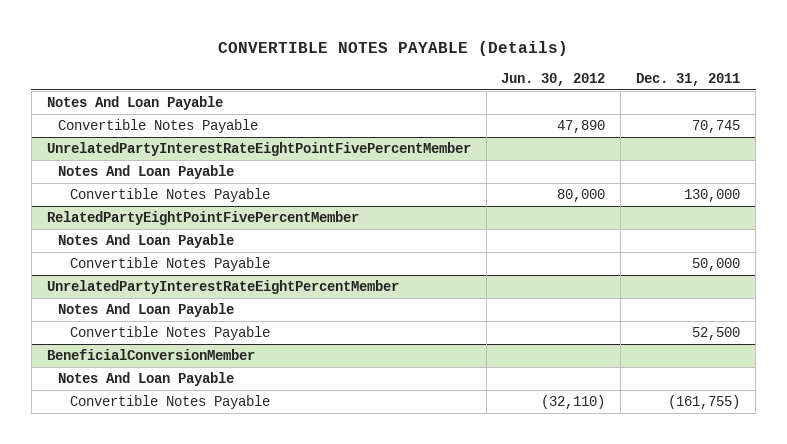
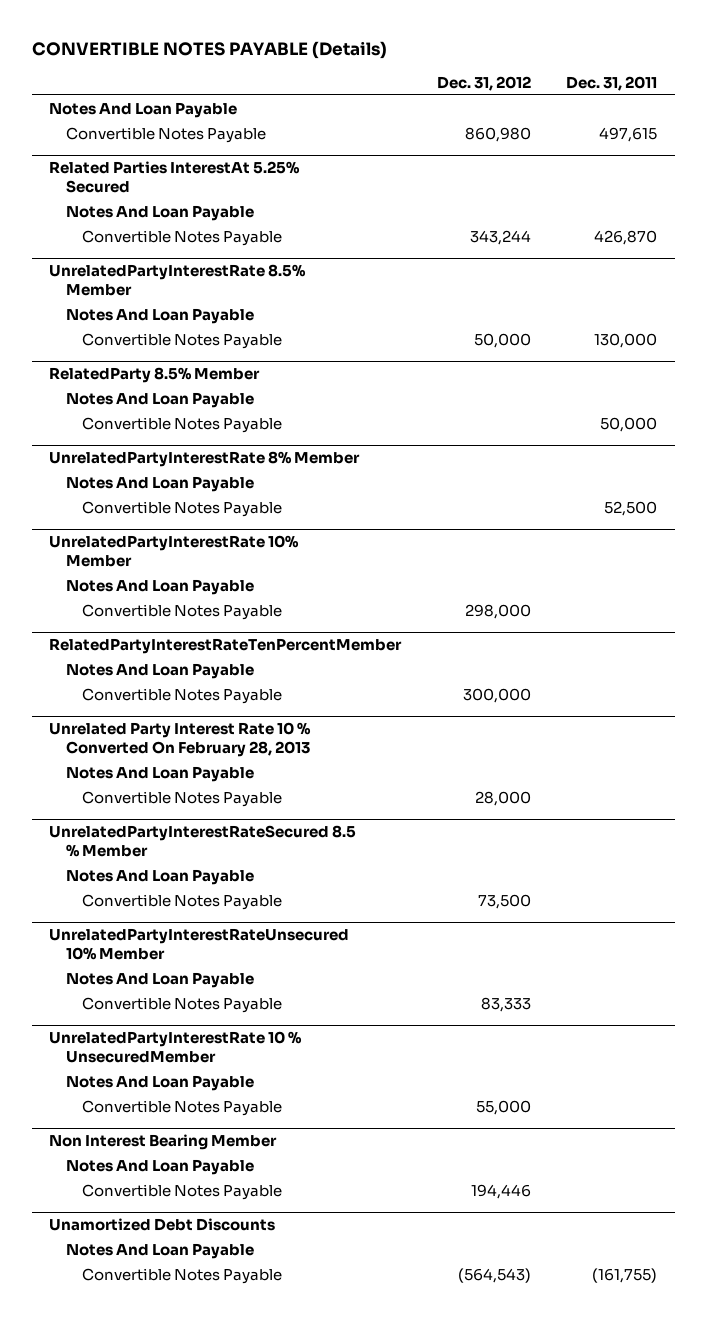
- | Jun. 30, 2012 | Dec. 31, 2011
+ | Dec. 31, 2012 | Dec. 31, 2011
- Convertible Notes Payable | 47,890 | 70,745
- UnrelatedPartyInterestRateEightPointFivePercentMember
+ Convertible Notes Payable | 860,980 | 497,615
+ Related Parties InterestAt 5.25% Secured
+ Notes And Loan Payable
+ Convertible Notes Payable | 343,244 | 426,870
+ UnrelatedPartyInterestRate 8.5% Member
- RelatedPartyEightPointFivePercentMember
+ RelatedParty 8.5% Member
- UnrelatedPartyInterestRateEightPercentMember
+ UnrelatedPartyInterestRate 8% Member
- BeneficialConversionMember
+ UnrelatedPartyInterestRate 10% Member
+ Notes And Loan Payable
+ Convertible Notes Payable | 298,000 |
+ RelatedPartyInterestRateTenPercentMember
+ Notes And Loan Payable
+ Convertible Notes Payable | 300,000 |
+ Unrelated Party Interest Rate 10 % Converted On February 28, 2013
+ Notes And Loan Payable
+ Convertible Notes Payable | 28,000 |
+ UnrelatedPartyInterestRateSecured 8.5 % Member
+ Notes And Loan Payable
+ Convertible Notes Payable | 73,500 |
+ UnrelatedPartyInterestRateUnsecured 10% Member
+ Notes And Loan Payable
+ Convertible Notes Payable | 83,333 |
+ UnrelatedPartyInterestRate 10 % UnsecuredMember
+ Notes And Loan Payable
+ Convertible Notes Payable | 55,000 |
+ Non Interest Bearing Member
+ Notes And Loan Payable
+ Convertible Notes Payable | 194,446 |
+ Unamortized Debt Discounts

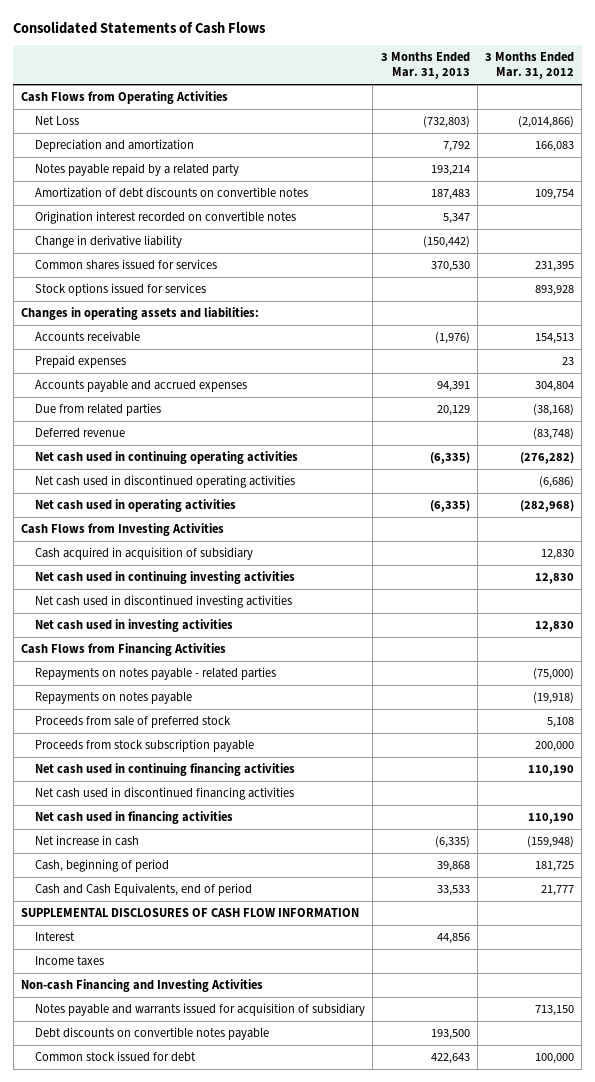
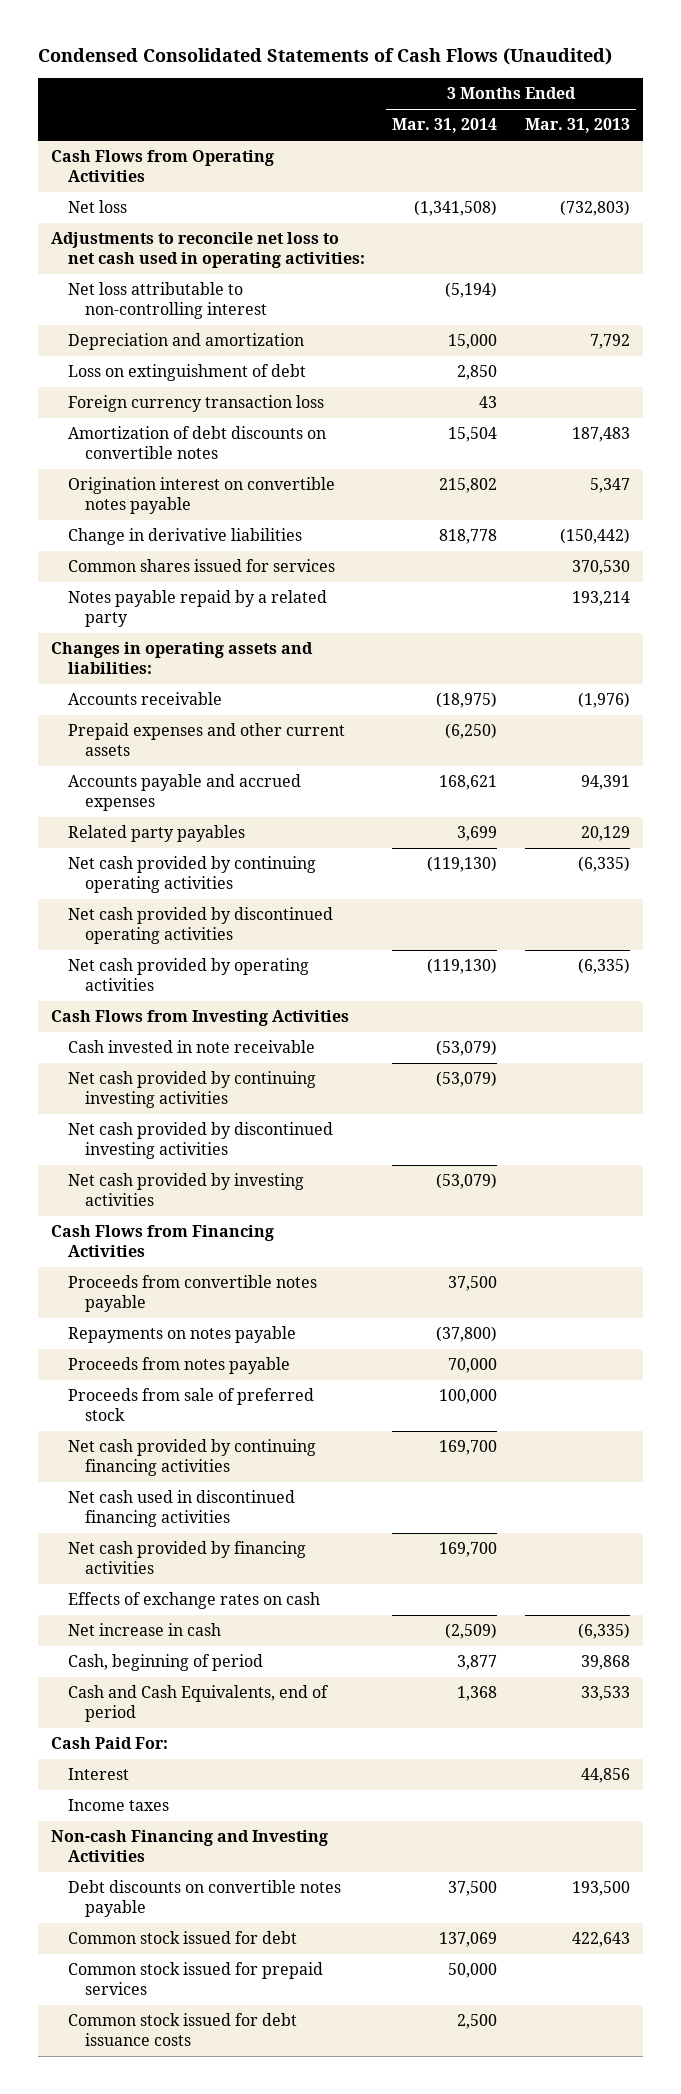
- Consolidated Statements of Cash Flows
+ Condensed Consolidated Statements of Cash Flows (Unaudited)
- | 3 Months Ended Mar. 31, 2013 | 3 Months Ended Mar. 31, 2012
+ | 3 Months Ended Mar. 31, 2014 | 3 Months Ended Mar. 31, 2013
- Net Loss | (732,803) | (2,014,866)
+ Net loss | (1,341,508) | (732,803)
+ Adjustments to reconcile net loss to net cash used in operating activities:
+ Net loss attributable to non-controlling interest | (5,194) |
+ Loss on extinguishment of debt | 2,850 |
+ Foreign currency transaction loss | 43 |
- Origination interest recorded on convertible notes | 5,347 |
- Change in derivative liability | (150,442) |
+ Origination interest on convertible notes payable | 215,802 | 5,347
+ Change in derivative liabilities | 818,778 | (150,442)
- Stock options issued for services | | 893,928
moved down: Notes payable repaid by a related party | | 193,214
- Prepaid expenses | | 23
+ Prepaid expenses and other current assets | (6,250) |
- Due from related parties | 20,129 | (38,168)
- Deferred revenue | | (83,748)
- Net cash used in continuing operating activities | (6,335) | (276,282)
- Net cash used in discontinued operating activities | | (6,686)
- Net cash used in operating activities | (6,335) | (282,968)
+ Related party payables | 3,699 | 20,129
+ Net cash provided by continuing operating activities | (119,130) | (6,335)
+ Net cash provided by discontinued operating activities
+ Net cash provided by operating activities | (119,130) | (6,335)
- Cash acquired in acquisition of subsidiary | | 12,830
- Net cash used in continuing investing activities | | 12,830
- Net cash used in discontinued investing activities
- Net cash used in investing activities | | 12,830
+ Cash invested in note receivable | (53,079) |
+ Net cash provided by continuing investing activities | (53,079) |
+ Net cash provided by discontinued investing activities
+ Net cash provided by investing activities | (53,079) |
- Repayments on notes payable - related parties | | (75,000)
+ Proceeds from convertible notes payable | 37,500 |
+ Proceeds from notes payable | 70,000 |
- Proceeds from stock subscription payable | | 200,000
- Net cash used in continuing financing activities | | 110,190
+ Net cash provided by continuing financing activities | 169,700 |
- Net cash used in financing activities | | 110,190
+ Net cash provided by financing activities | 169,700 |
+ Effects of exchange rates on cash
- SUPPLEMENTAL DISCLOSURES OF CASH FLOW INFORMATION
+ Cash Paid For:
- Notes payable and warrants issued for acquisition of subsidiary | | 713,150
+ Common stock issued for prepaid services | 50,000 |
+ Common stock issued for debt issuance costs | 2,500 |

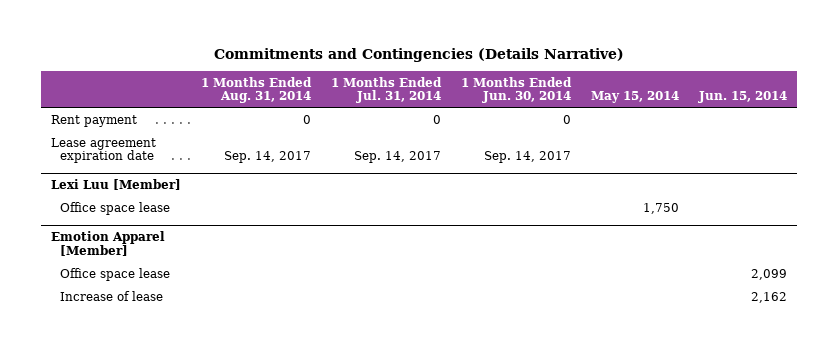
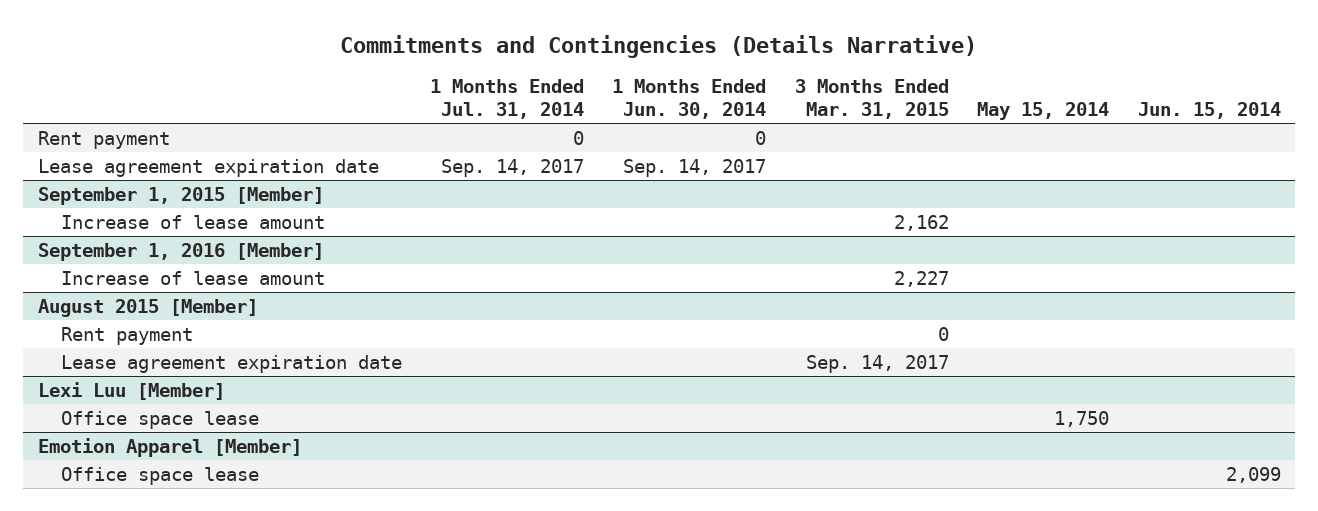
- | 1 Months Ended Aug. 31, 2014 | 1 Months Ended Jul. 31, 2014 | 1 Months Ended Jun. 30, 2014 | May 15, 2014 | Jun. 15, 2014
+ | 1 Months Ended Jul. 31, 2014 | 1 Months Ended Jun. 30, 2014 | 3 Months Ended Mar. 31, 2015 | May 15, 2014 | Jun. 15, 2014
+ September 1, 2015 [Member]
+ Increase of lease amount | | | 2,162 | |
+ September 1, 2016 [Member]
+ Increase of lease amount | | | 2,227 | |
+ August 2015 [Member]
+ Rent payment | | | 0 | |
+ Lease agreement expiration date | | | Sep. 14, 2017 | |
@ Emotion Apparel [Member]
- Increase of lease | | | | | 2,162

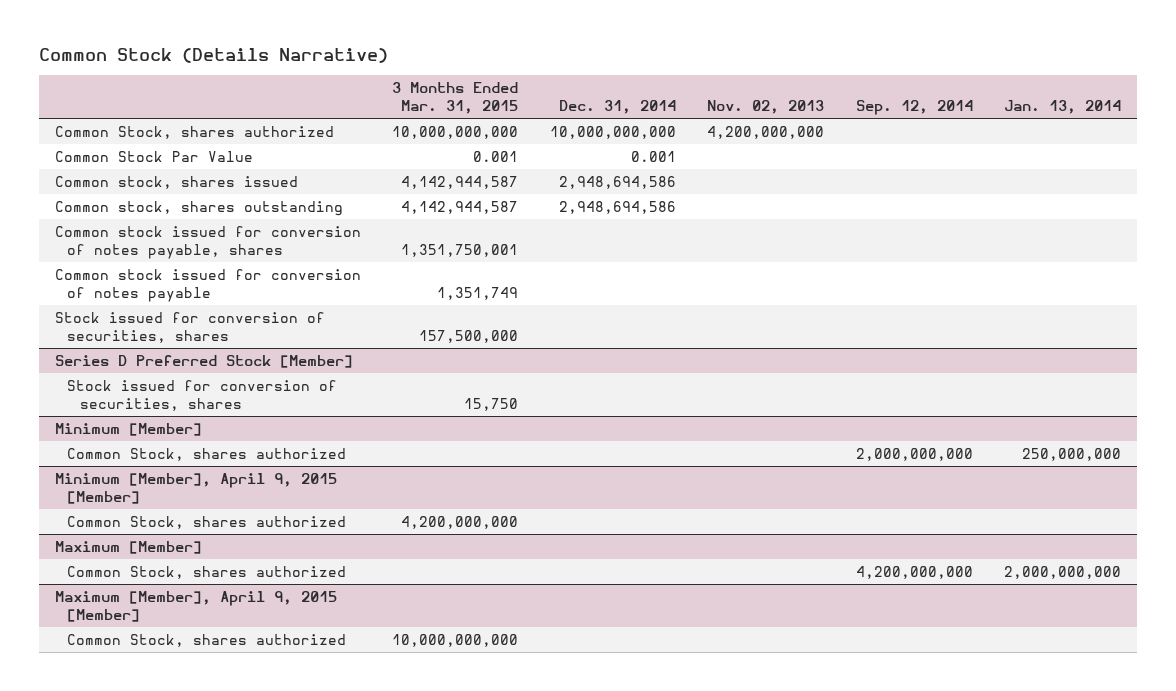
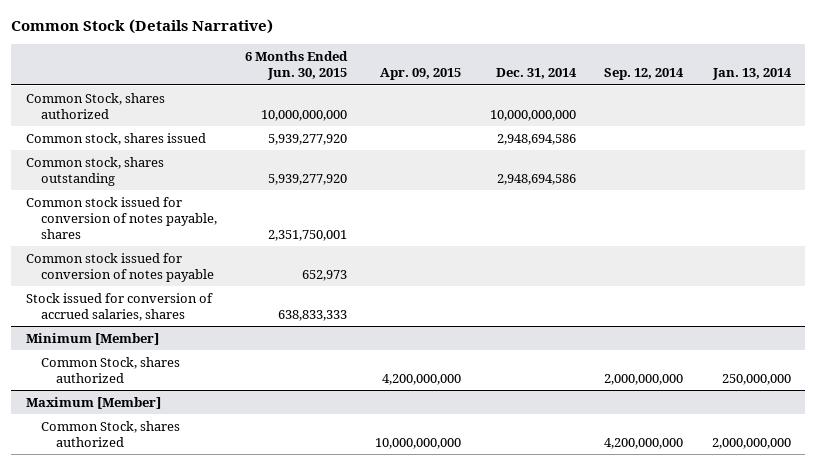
- | 3 Months Ended Mar. 31, 2015 | Dec. 31, 2014 | Nov. 02, 2013 | Sep. 12, 2014 | Jan. 13, 2014
+ | 6 Months Ended Jun. 30, 2015 | Apr. 09, 2015 | Dec. 31, 2014 | Sep. 12, 2014 | Jan. 13, 2014
- Common Stock Par Value | 0.001 | 0.001 | | |
- Stock issued for conversion of securities, shares | 157,500,000 | | | |
- Series D Preferred Stock [Member]
- Stock issued for conversion of securities, shares | 15,750 | | | |
+ Stock issued for conversion of accrued salaries, shares | 638,833,333 | | | |
- Minimum [Member], April 9, 2015 [Member]
- Common Stock, shares authorized | 4,200,000,000 | | | |
- Maximum [Member], April 9, 2015 [Member]
- Common Stock, shares authorized | 10,000,000,000 | | | |

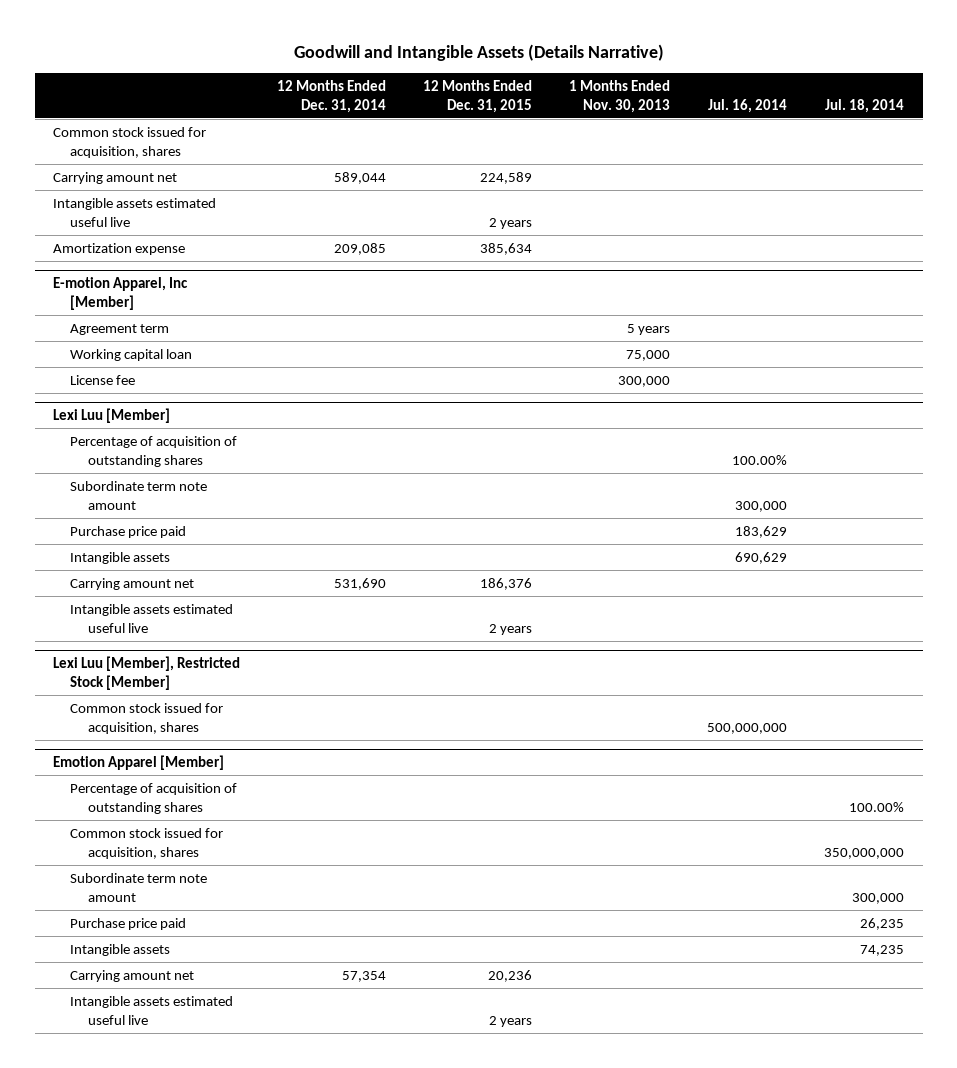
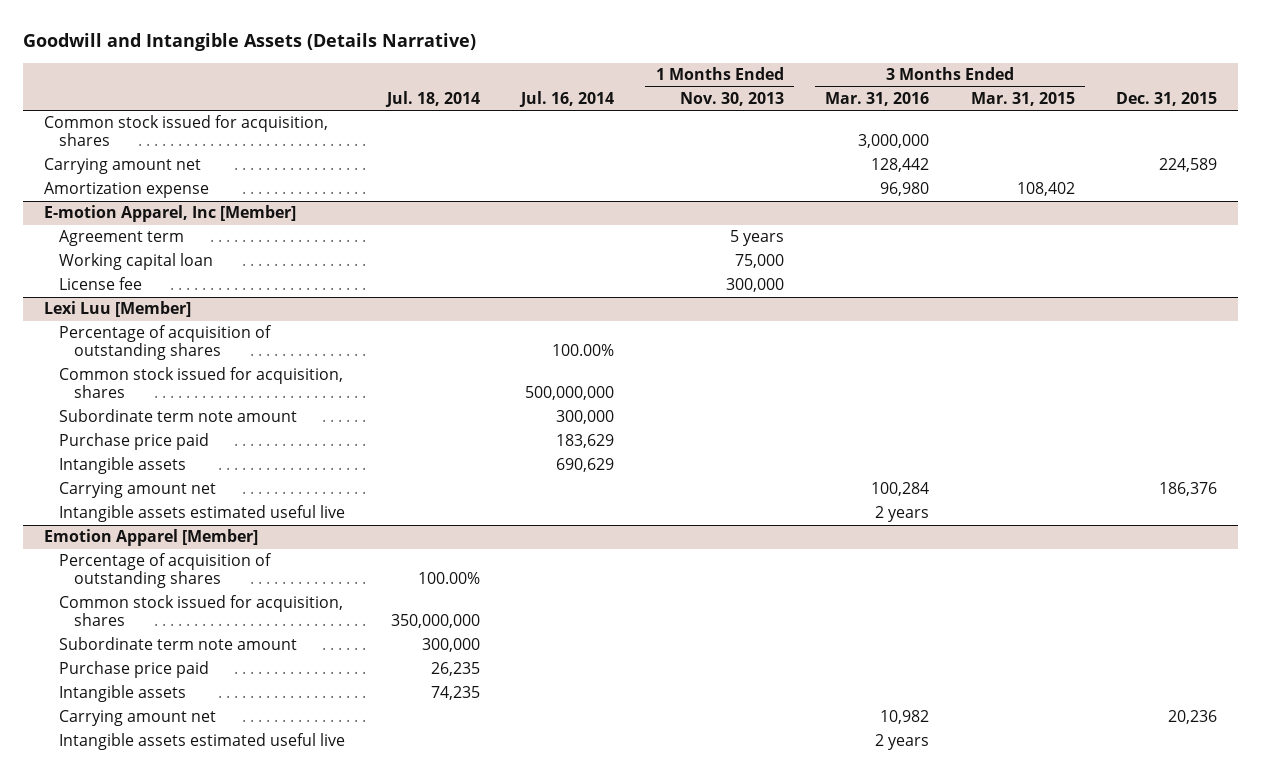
- | 12 Months Ended Dec. 31, 2014 | 12 Months Ended Dec. 31, 2015 | 1 Months Ended Nov. 30, 2013 | Jul. 16, 2014 | Jul. 18, 2014
+ | Jul. 18, 2014 | Jul. 16, 2014 | 1 Months Ended Nov. 30, 2013 | 3 Months Ended Mar. 31, 2016 | 3 Months Ended Mar. 31, 2015 | Dec. 31, 2015
- Intangible assets estimated useful live | | 2 years | | |
@ Lexi Luu [Member]
+ Common stock issued for acquisition, shares | | 500,000,000 | | | |
- Lexi Luu [Member], Restricted Stock [Member]
- Common stock issued for acquisition, shares | | | | 500,000,000 |

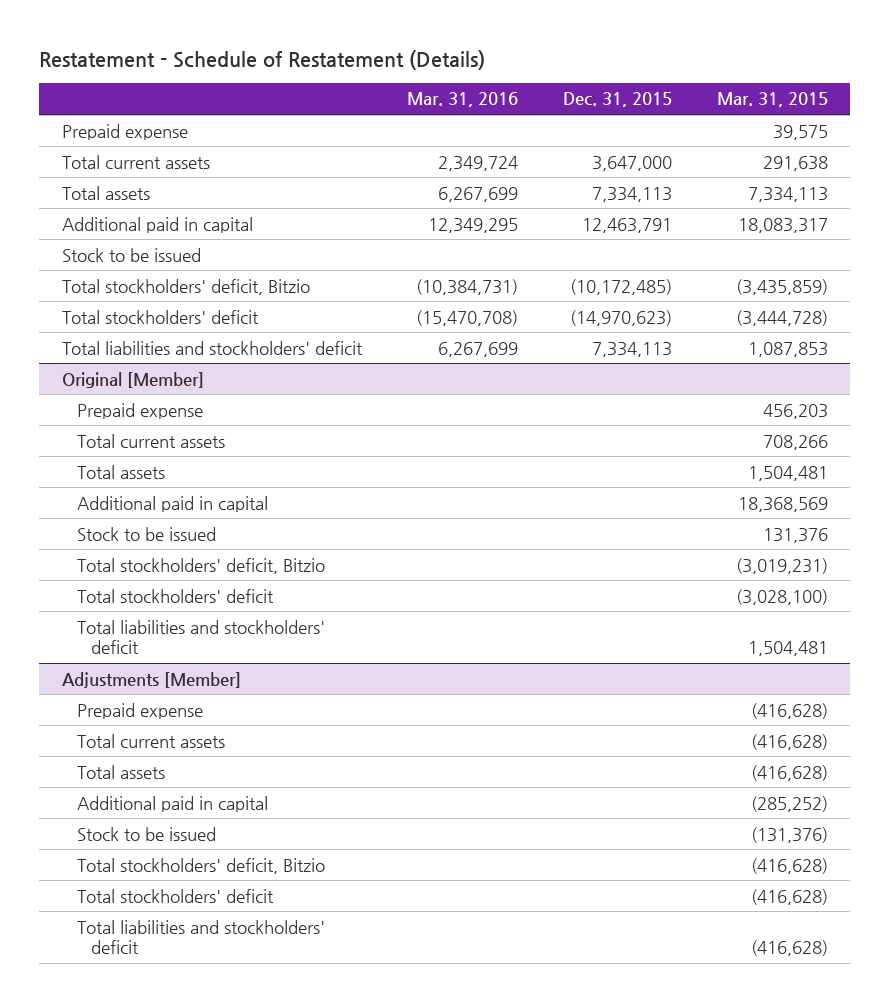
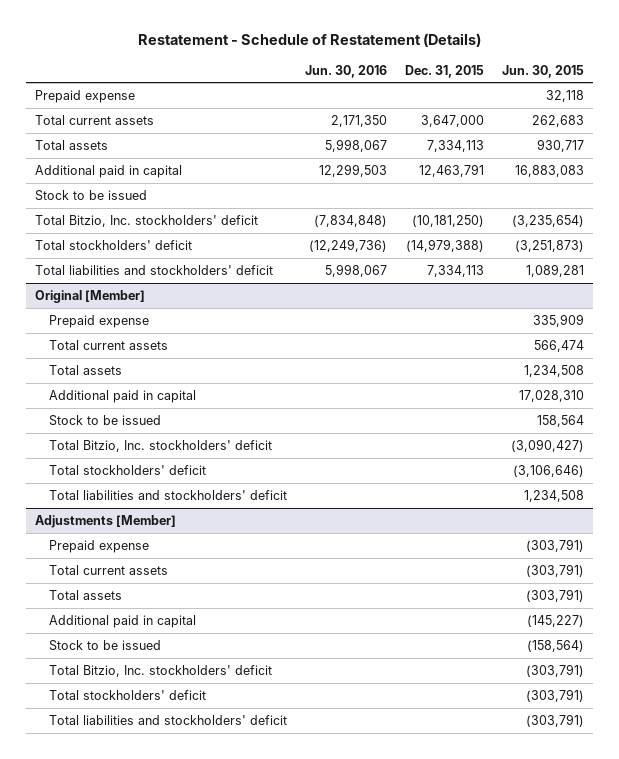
- | Mar. 31, 2016 | Dec. 31, 2015 | Mar. 31, 2015
+ | Jun. 30, 2016 | Dec. 31, 2015 | Jun. 30, 2015
- Total stockholders' deficit, Bitzio | (10,384,731) | (10,172,485) | (3,435,859)
- Total stockholders' deficit | (15,470,708) | (14,970,623) | (3,444,728)
+ Total Bitzio, Inc. stockholders' deficit | (7,834,848) | (10,181,250) | (3,235,654)
+ Total stockholders' deficit | (12,249,736) | (14,979,388) | (3,251,873)
@ Original [Member]
- Total stockholders' deficit, Bitzio | | | (3,019,231)
+ Total Bitzio, Inc. stockholders' deficit | | | (3,090,427)
@ Adjustments [Member]
- Total stockholders' deficit, Bitzio | | | (416,628)
+ Total Bitzio, Inc. stockholders' deficit | | | (303,791)

